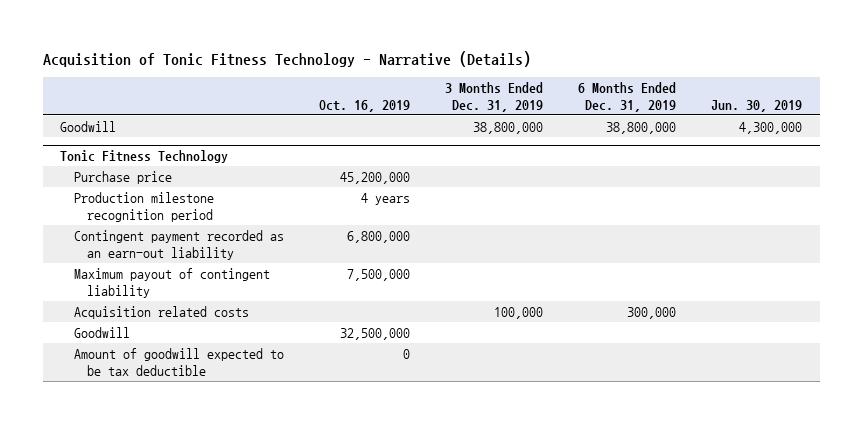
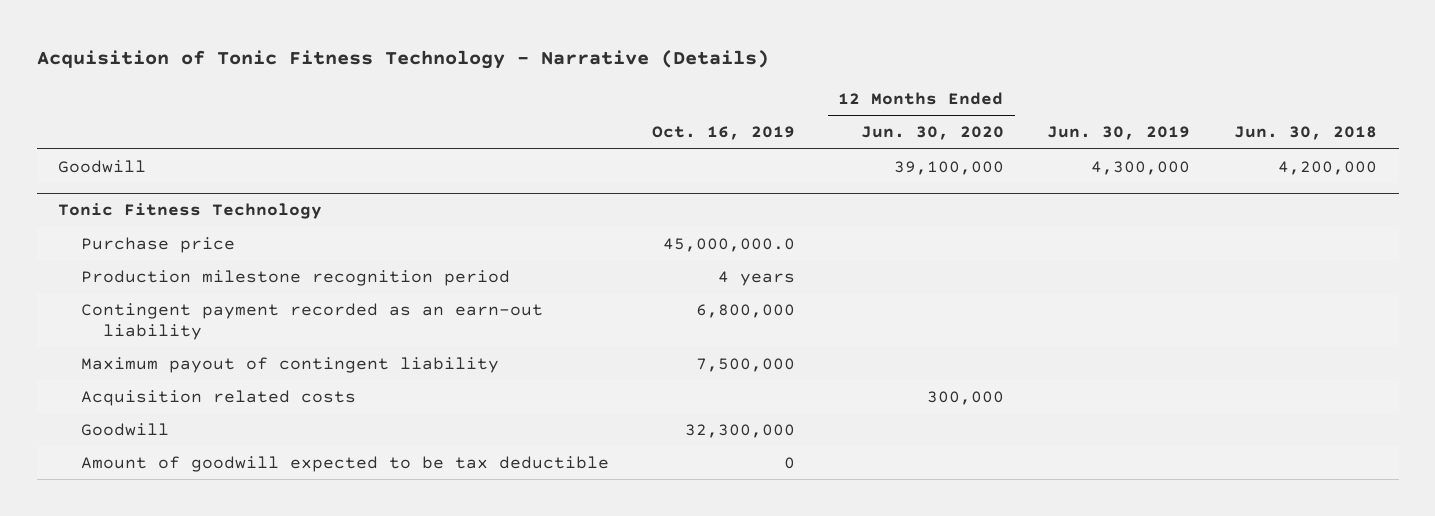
- | Oct. 16, 2019 | 3 Months Ended Dec. 31, 2019 | 6 Months Ended Dec. 31, 2019 | Jun. 30, 2019
+ | Oct. 16, 2019 | 12 Months Ended Jun. 30, 2020 | Jun. 30, 2019 | Jun. 30, 2018
@ Tonic Fitness Technology
- Purchase price | 45,200,000 | | |
+ Purchase price | 45,000,000.0 | | |
- Goodwill | 32,500,000 | | |
+ Goodwill | 32,300,000 | | |

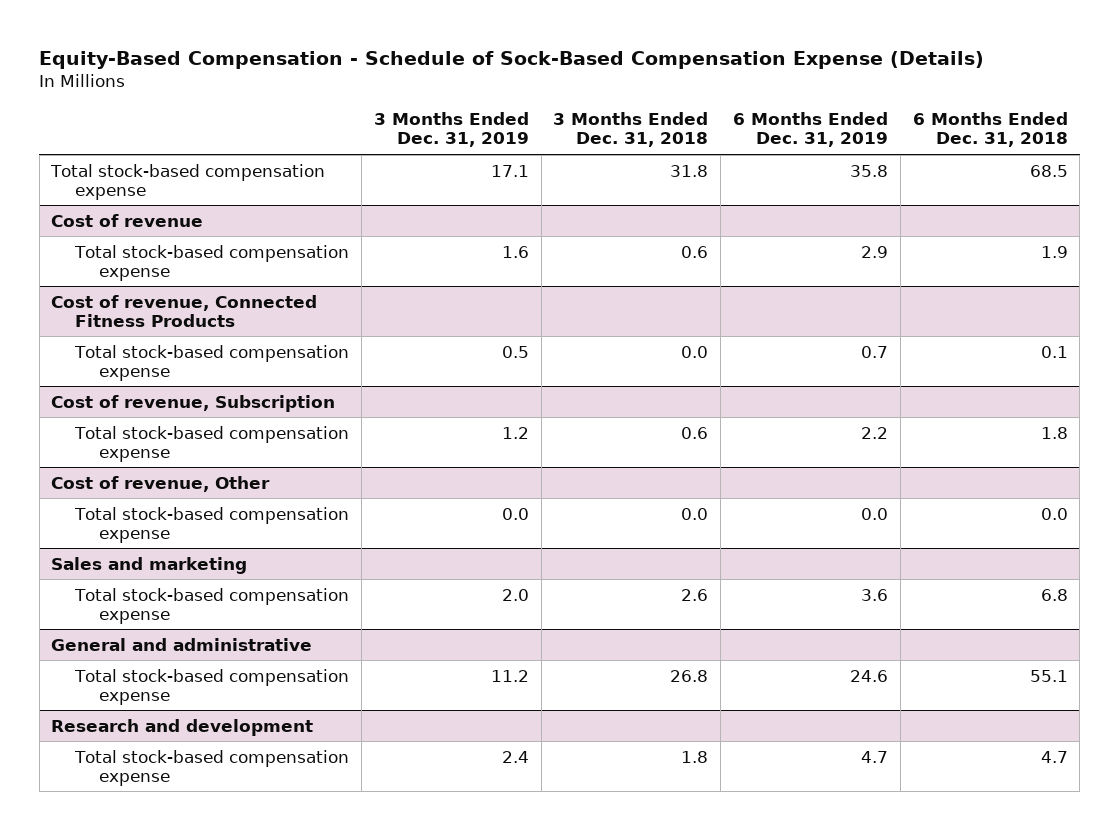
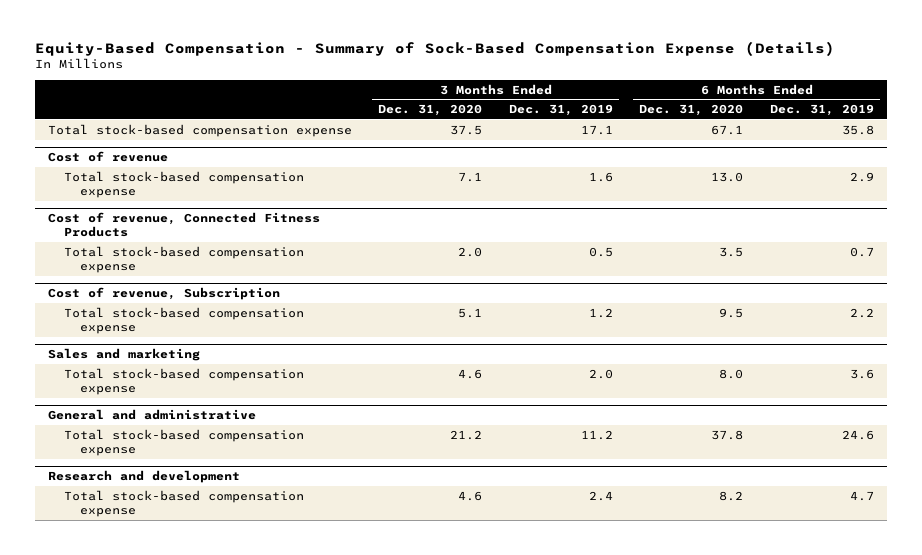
- Equity-Based Compensation - Schedule of Sock-Based Compensation Expense (Details)
+ Equity-Based Compensation - Summary of Sock-Based Compensation Expense (Details)
- | 3 Months Ended Dec. 31, 2019 | 3 Months Ended Dec. 31, 2018 | 6 Months Ended Dec. 31, 2019 | 6 Months Ended Dec. 31, 2018
+ | 3 Months Ended Dec. 31, 2020 | 3 Months Ended Dec. 31, 2019 | 6 Months Ended Dec. 31, 2020 | 6 Months Ended Dec. 31, 2019
- Cost of revenue, Other
- Total stock-based compensation expense | 0.0 | 0.0 | 0.0 | 0.0

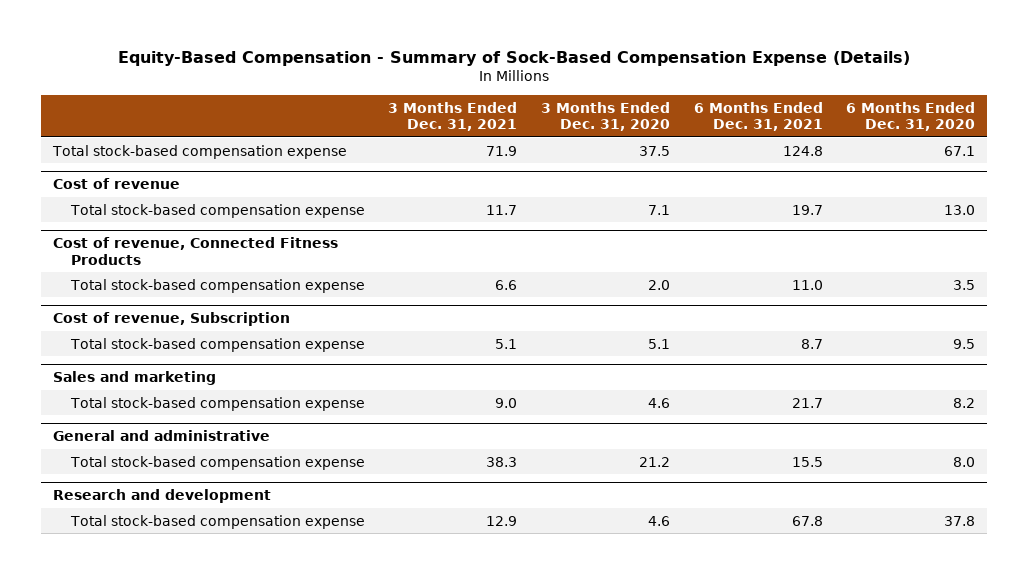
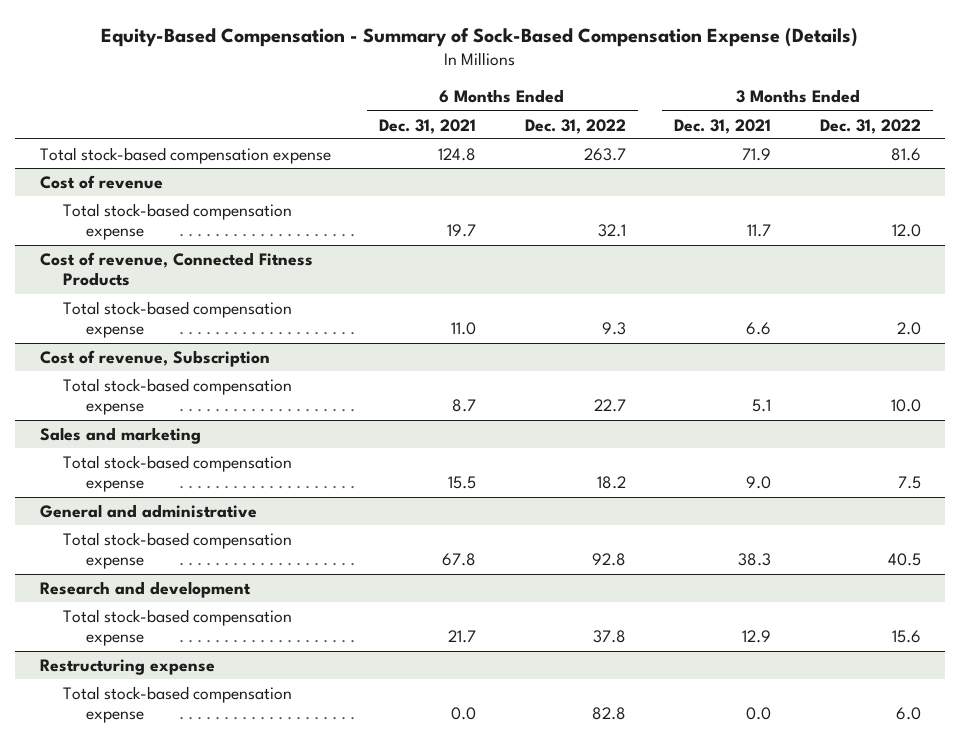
- | 3 Months Ended Dec. 31, 2021 | 3 Months Ended Dec. 31, 2020 | 6 Months Ended Dec. 31, 2021 | 6 Months Ended Dec. 31, 2020
+ | 6 Months Ended Dec. 31, 2021 | 6 Months Ended Dec. 31, 2022 | 3 Months Ended Dec. 31, 2021 | 3 Months Ended Dec. 31, 2022
@ Sales and marketing
- Total stock-based compensation expense | 9.0 | 4.6 | 21.7 | 8.2
+ Total stock-based compensation expense | 15.5 | 18.2 | 9.0 | 7.5
@ General and administrative
- Total stock-based compensation expense | 38.3 | 21.2 | 15.5 | 8.0
+ Total stock-based compensation expense | 67.8 | 92.8 | 38.3 | 40.5
@ Research and development
- Total stock-based compensation expense | 12.9 | 4.6 | 67.8 | 37.8
+ Total stock-based compensation expense | 21.7 | 37.8 | 12.9 | 15.6
+ Restructuring expense
+ Total stock-based compensation expense | 0.0 | 82.8 | 0.0 | 6.0

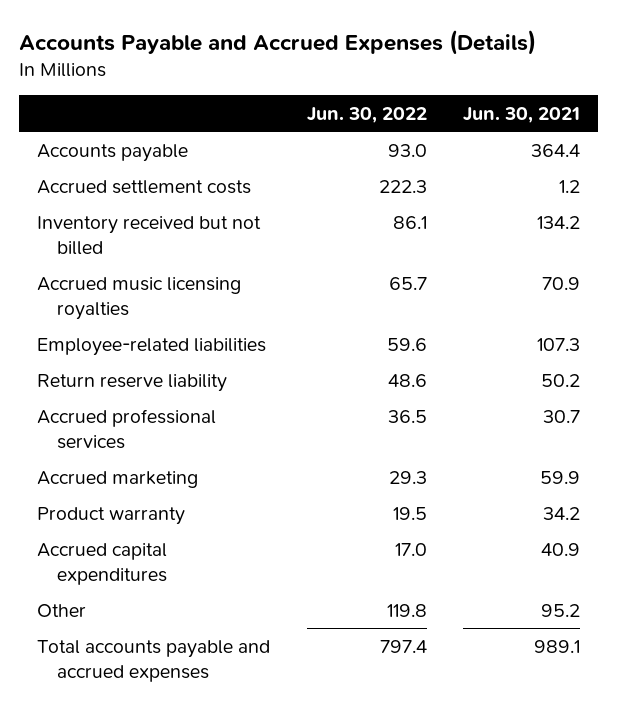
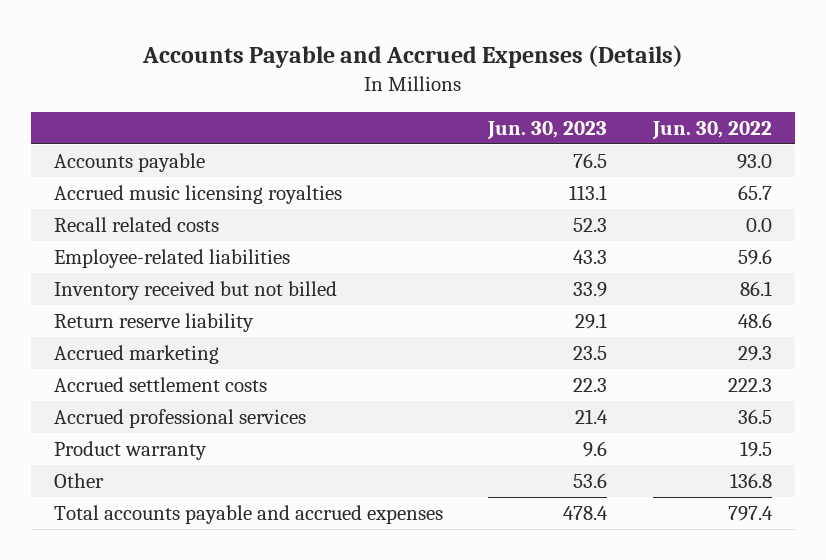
- | Jun. 30, 2022 | Jun. 30, 2021
+ | Jun. 30, 2023 | Jun. 30, 2022
+ Recall related costs | 52.3 | 0.0
moved down: Inventory received but not billed | 33.9 | 86.1
moved down: Accrued settlement costs | 22.3 | 222.3
moved down: Accrued professional services | 21.4 | 36.5
- Accrued capital expenditures | 17.0 | 40.9
- Other | 119.8 | 95.2
+ Other | 53.6 | 136.8

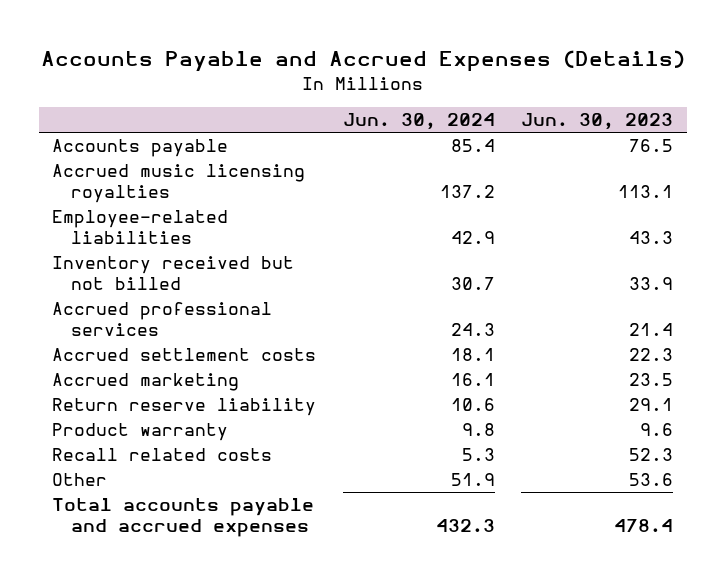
- | Jun. 30, 2023 | Jun. 30, 2022
+ | Jun. 30, 2024 | Jun. 30, 2023
moved down: Accrued settlement costs | 18.1 | 22.3
moved down: Accrued marketing | 16.1 | 23.5
moved down: Return reserve liability | 10.6 | 29.1
moved down: Recall related costs | 5.3 | 52.3

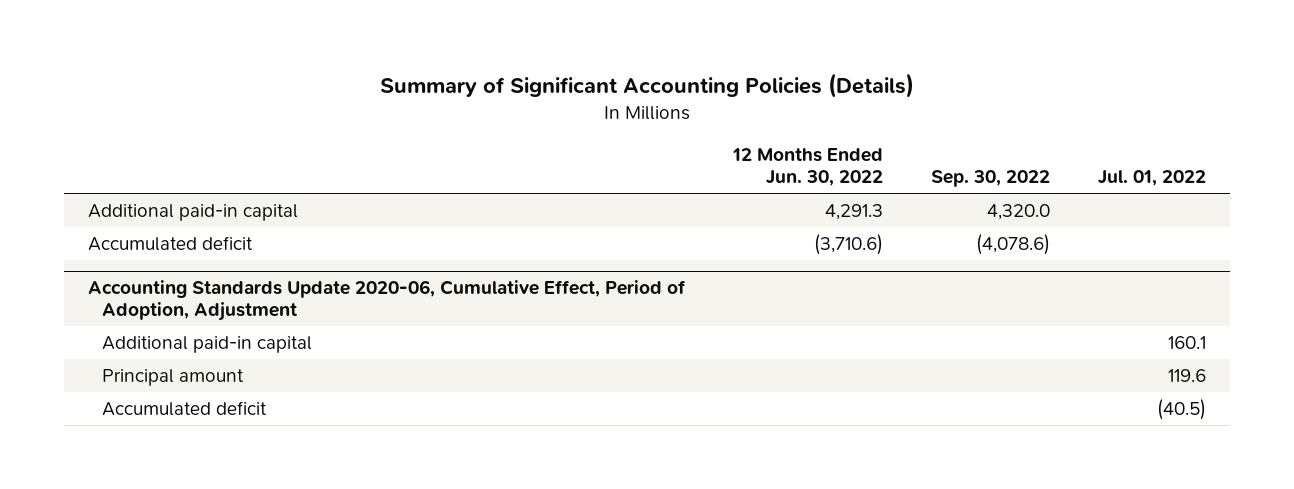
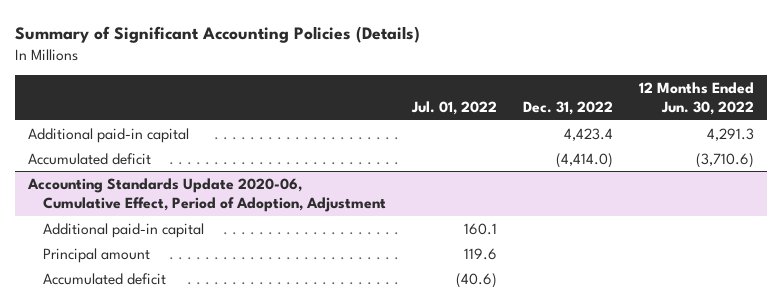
- | 12 Months Ended Jun. 30, 2022 | Sep. 30, 2022 | Jul. 01, 2022
+ | Jul. 01, 2022 | Dec. 31, 2022 | 12 Months Ended Jun. 30, 2022
@ Accounting Standards Update 2020-06, Cumulative Effect, Period of Adoption, Adjustment
- Accumulated deficit | | | (40.5)
+ Accumulated deficit | (40.6) | |

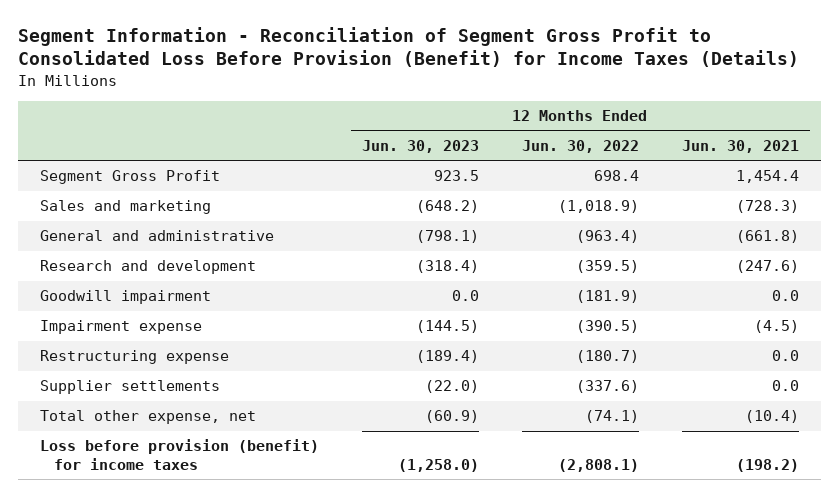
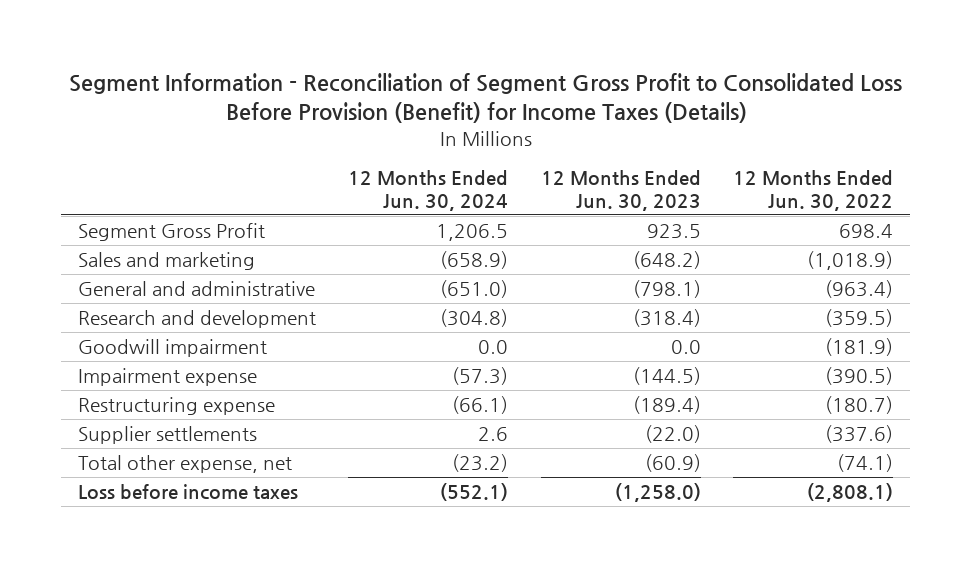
- | 12 Months Ended Jun. 30, 2023 | 12 Months Ended Jun. 30, 2022 | 12 Months Ended Jun. 30, 2021
+ | 12 Months Ended Jun. 30, 2024 | 12 Months Ended Jun. 30, 2023 | 12 Months Ended Jun. 30, 2022
- Loss before provision (benefit) for income taxes | (1,258.0) | (2,808.1) | (198.2)
+ Loss before income taxes | (552.1) | (1,258.0) | (2,808.1)

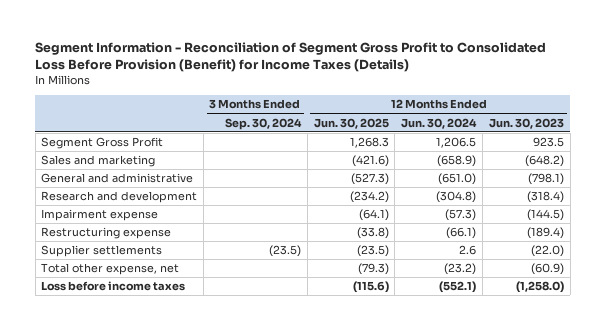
- | 12 Months Ended Jun. 30, 2024 | 12 Months Ended Jun. 30, 2023 | 12 Months Ended Jun. 30, 2022
+ | 3 Months Ended Sep. 30, 2024 | 12 Months Ended Jun. 30, 2025 | 12 Months Ended Jun. 30, 2024 | 12 Months Ended Jun. 30, 2023
- Goodwill impairment | 0.0 | 0.0 | (181.9)

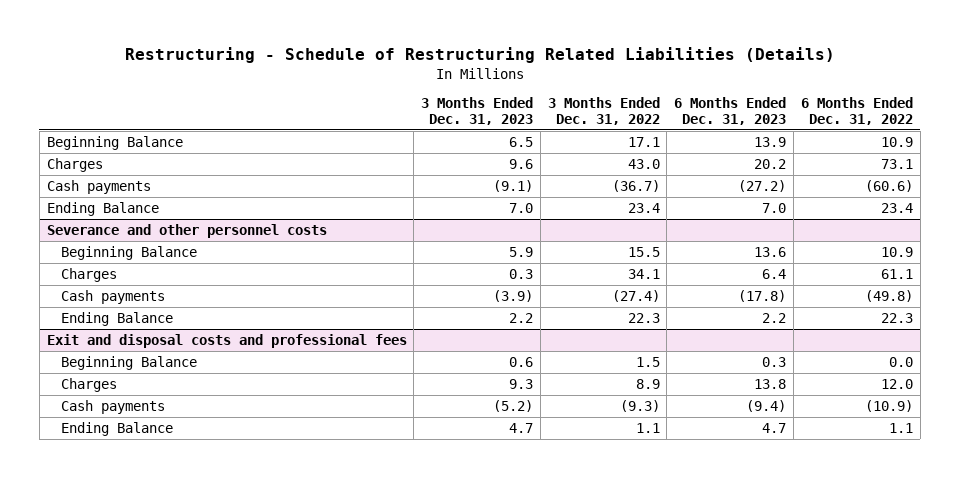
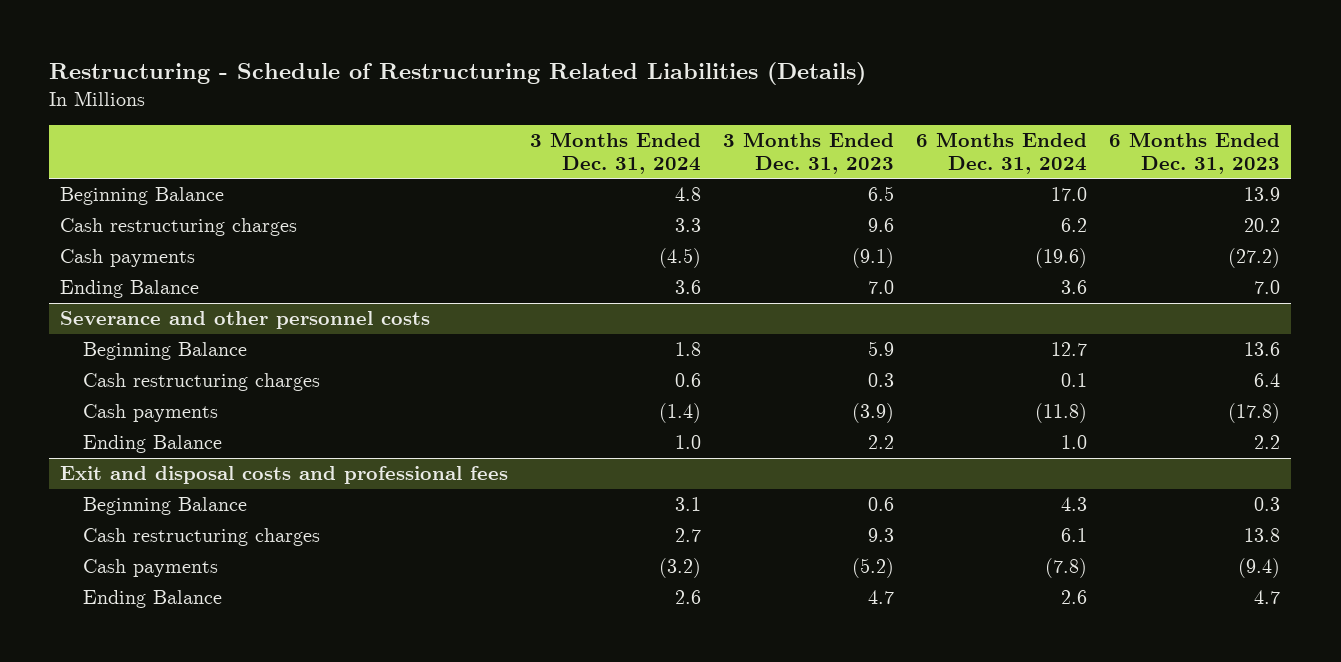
- | 3 Months Ended Dec. 31, 2023 | 3 Months Ended Dec. 31, 2022 | 6 Months Ended Dec. 31, 2023 | 6 Months Ended Dec. 31, 2022
+ | 3 Months Ended Dec. 31, 2024 | 3 Months Ended Dec. 31, 2023 | 6 Months Ended Dec. 31, 2024 | 6 Months Ended Dec. 31, 2023
- Charges | 9.6 | 43.0 | 20.2 | 73.1
+ Cash restructuring charges | 3.3 | 9.6 | 6.2 | 20.2
@ Severance and other personnel costs
- Charges | 0.3 | 34.1 | 6.4 | 61.1
+ Cash restructuring charges | 0.6 | 0.3 | 0.1 | 6.4
@ Exit and disposal costs and professional fees
- Charges | 9.3 | 8.9 | 13.8 | 12.0
+ Cash restructuring charges | 2.7 | 9.3 | 6.1 | 13.8

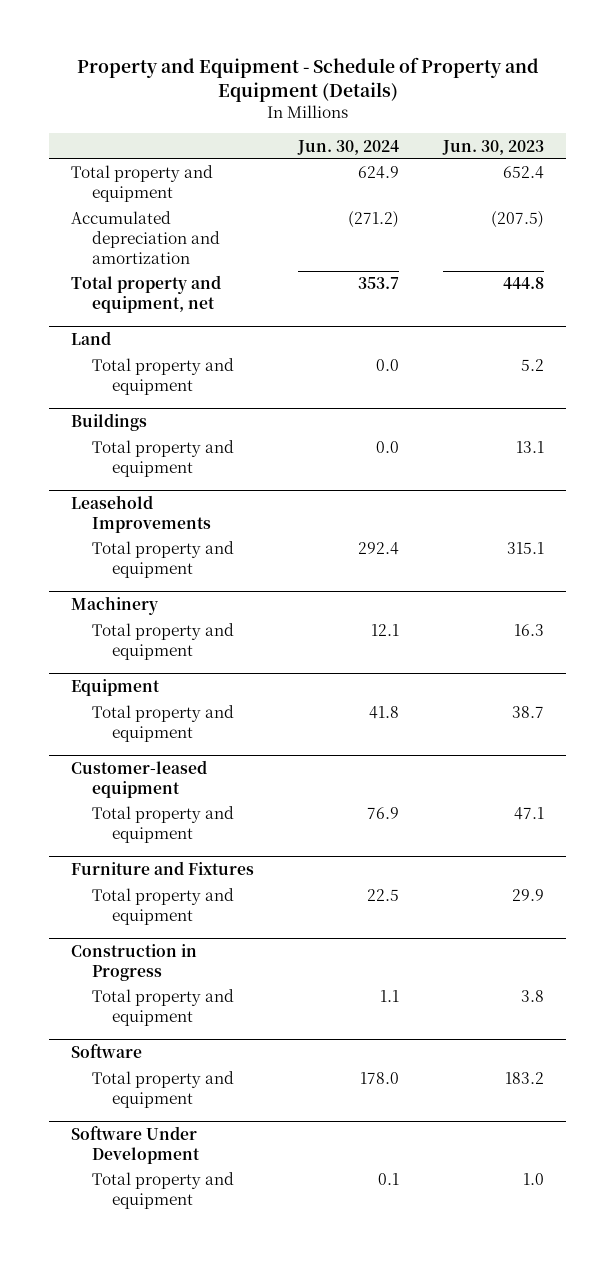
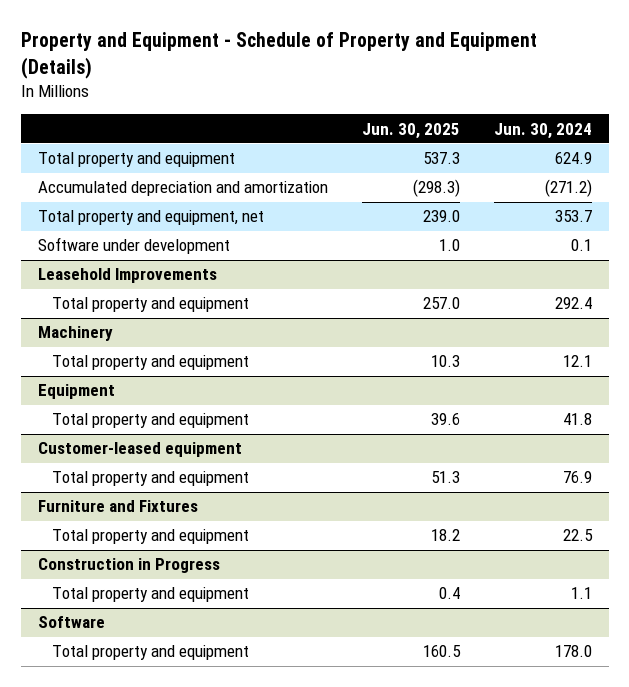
- | Jun. 30, 2024 | Jun. 30, 2023
+ | Jun. 30, 2025 | Jun. 30, 2024
- Land
- Total property and equipment | 0.0 | 5.2
- Buildings
- Total property and equipment | 0.0 | 13.1
+ Software under development | 1.0 | 0.1
- Software Under Development
- Total property and equipment | 0.1 | 1.0

